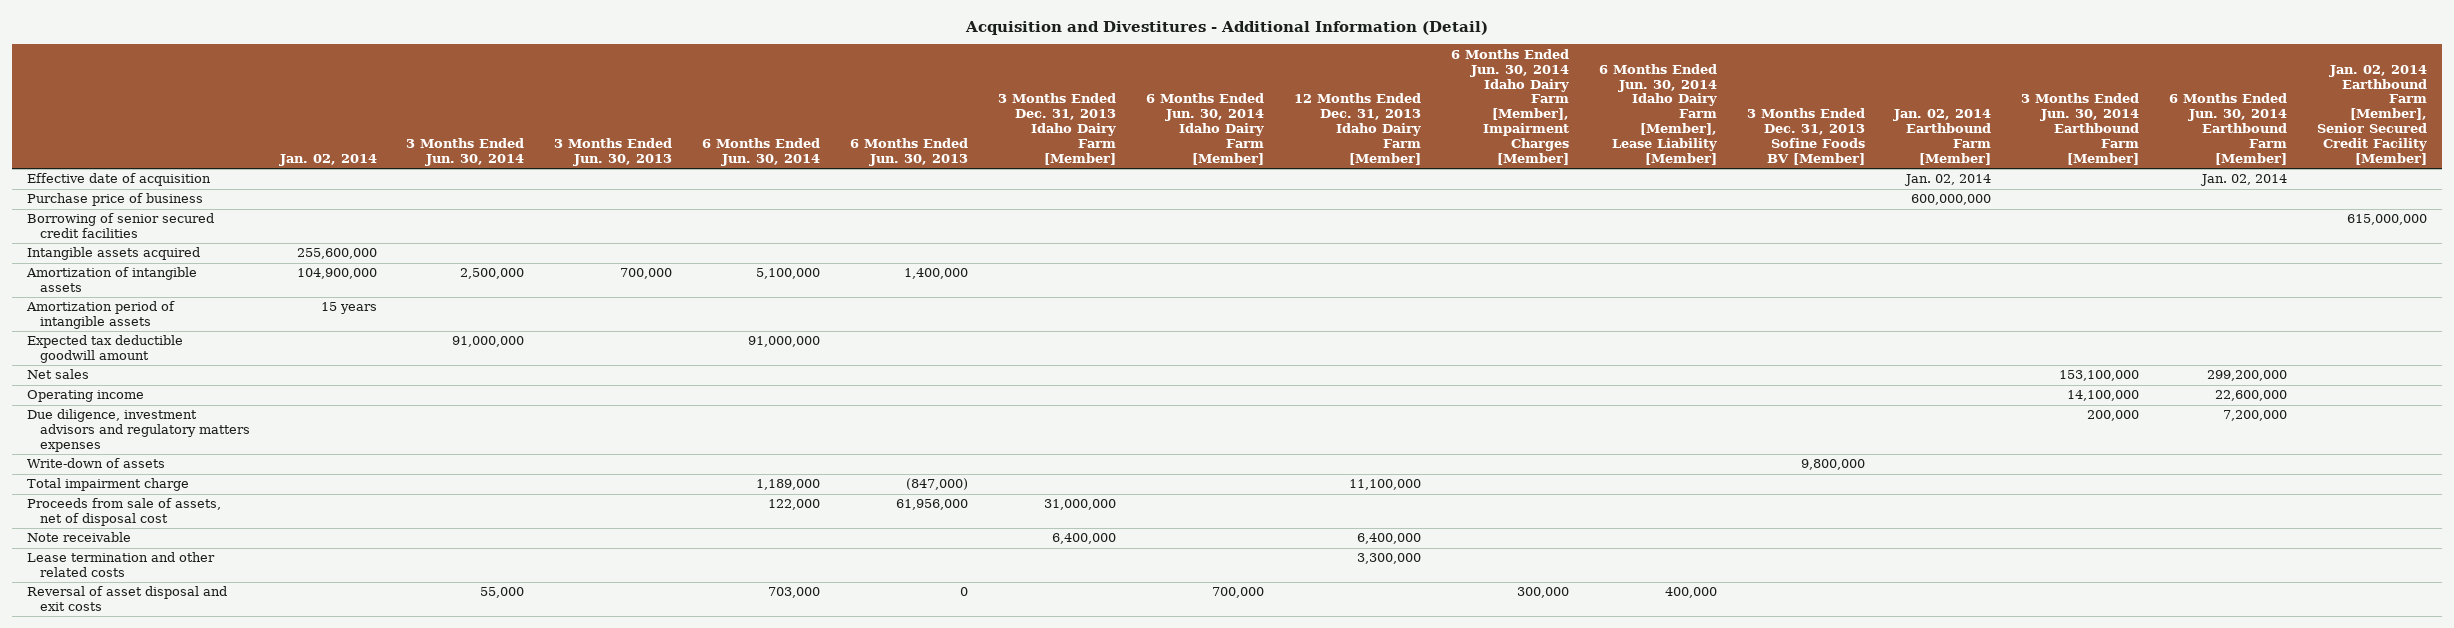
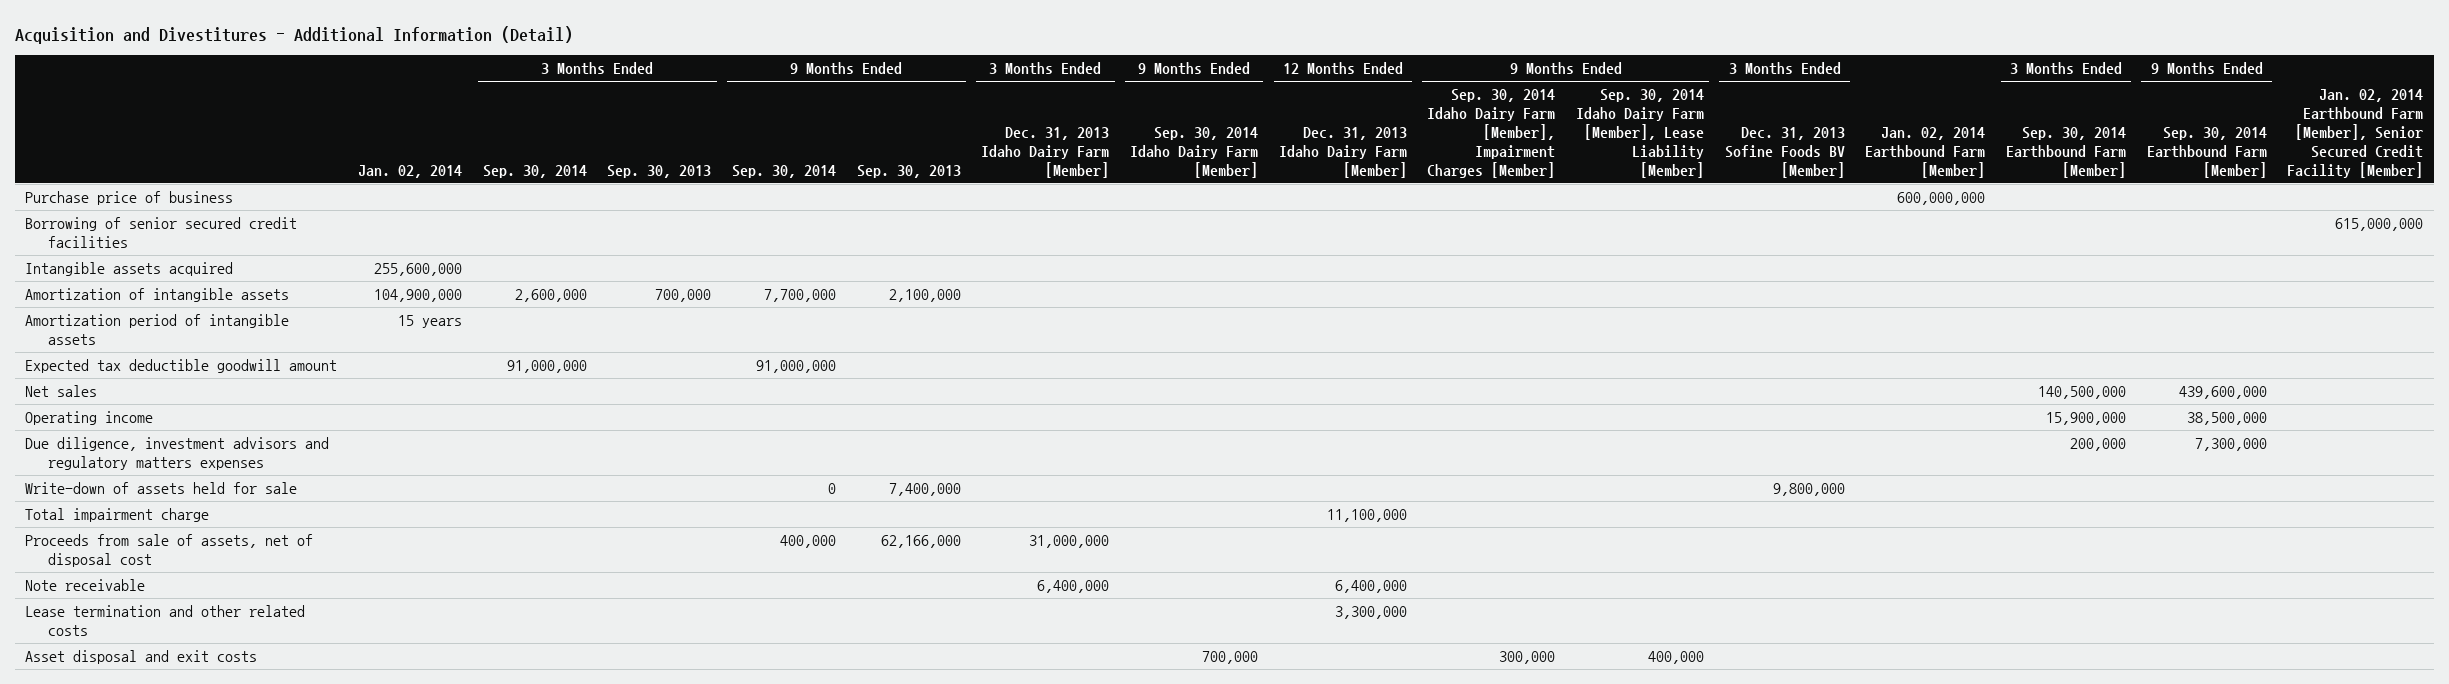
- | Jan. 02, 2014 | 3 Months Ended Jun. 30, 2014 | 3 Months Ended Jun. 30, 2013 | 6 Months Ended Jun. 30, 2014 | 6 Months Ended Jun. 30, 2013 | 3 Months Ended Dec. 31, 2013 Idaho Dairy Farm [Member] | 6 Months Ended Jun. 30, 2014 Idaho Dairy Farm [Member] | 12 Months Ended Dec. 31, 2013 Idaho Dairy Farm [Member] | 6 Months Ended Jun. 30, 2014 Idaho Dairy Farm [Member], Impairment Charges [Member] | 6 Months Ended Jun. 30, 2014 Idaho Dairy Farm [Member], Lease Liability [Member] | 3 Months Ended Dec. 31, 2013 Sofine Foods BV [Member] | Jan. 02, 2014 Earthbound Farm [Member] | 3 Months Ended Jun. 30, 2014 Earthbound Farm [Member] | 6 Months Ended Jun. 30, 2014 Earthbound Farm [Member] | Jan. 02, 2014 Earthbound Farm [Member], Senior Secured Credit Facility [Member]
+ | Jan. 02, 2014 | 3 Months Ended Sep. 30, 2014 | 3 Months Ended Sep. 30, 2013 | 9 Months Ended Sep. 30, 2014 | 9 Months Ended Sep. 30, 2013 | 3 Months Ended Dec. 31, 2013 Idaho Dairy Farm [Member] | 9 Months Ended Sep. 30, 2014 Idaho Dairy Farm [Member] | 12 Months Ended Dec. 31, 2013 Idaho Dairy Farm [Member] | 9 Months Ended Sep. 30, 2014 Idaho Dairy Farm [Member], Impairment Charges [Member] | 9 Months Ended Sep. 30, 2014 Idaho Dairy Farm [Member], Lease Liability [Member] | 3 Months Ended Dec. 31, 2013 Sofine Foods BV [Member] | Jan. 02, 2014 Earthbound Farm [Member] | 3 Months Ended Sep. 30, 2014 Earthbound Farm [Member] | 9 Months Ended Sep. 30, 2014 Earthbound Farm [Member] | Jan. 02, 2014 Earthbound Farm [Member], Senior Secured Credit Facility [Member]
- Effective date of acquisition | | | | | | | | | | | | Jan. 02, 2014 | | Jan. 02, 2014 |
- Write-down of assets | | | | | | | | | | | 9,800,000 | | | |
+ Write-down of assets held for sale | | | | 0 | 7,400,000 | | | | | | 9,800,000 | | | |
- Reversal of asset disposal and exit costs | | 55,000 | | 703,000 | 0 | | 700,000 | | 300,000 | 400,000 | | | | |
+ Asset disposal and exit costs | | | | | | | 700,000 | | 300,000 | 400,000 | | | | |

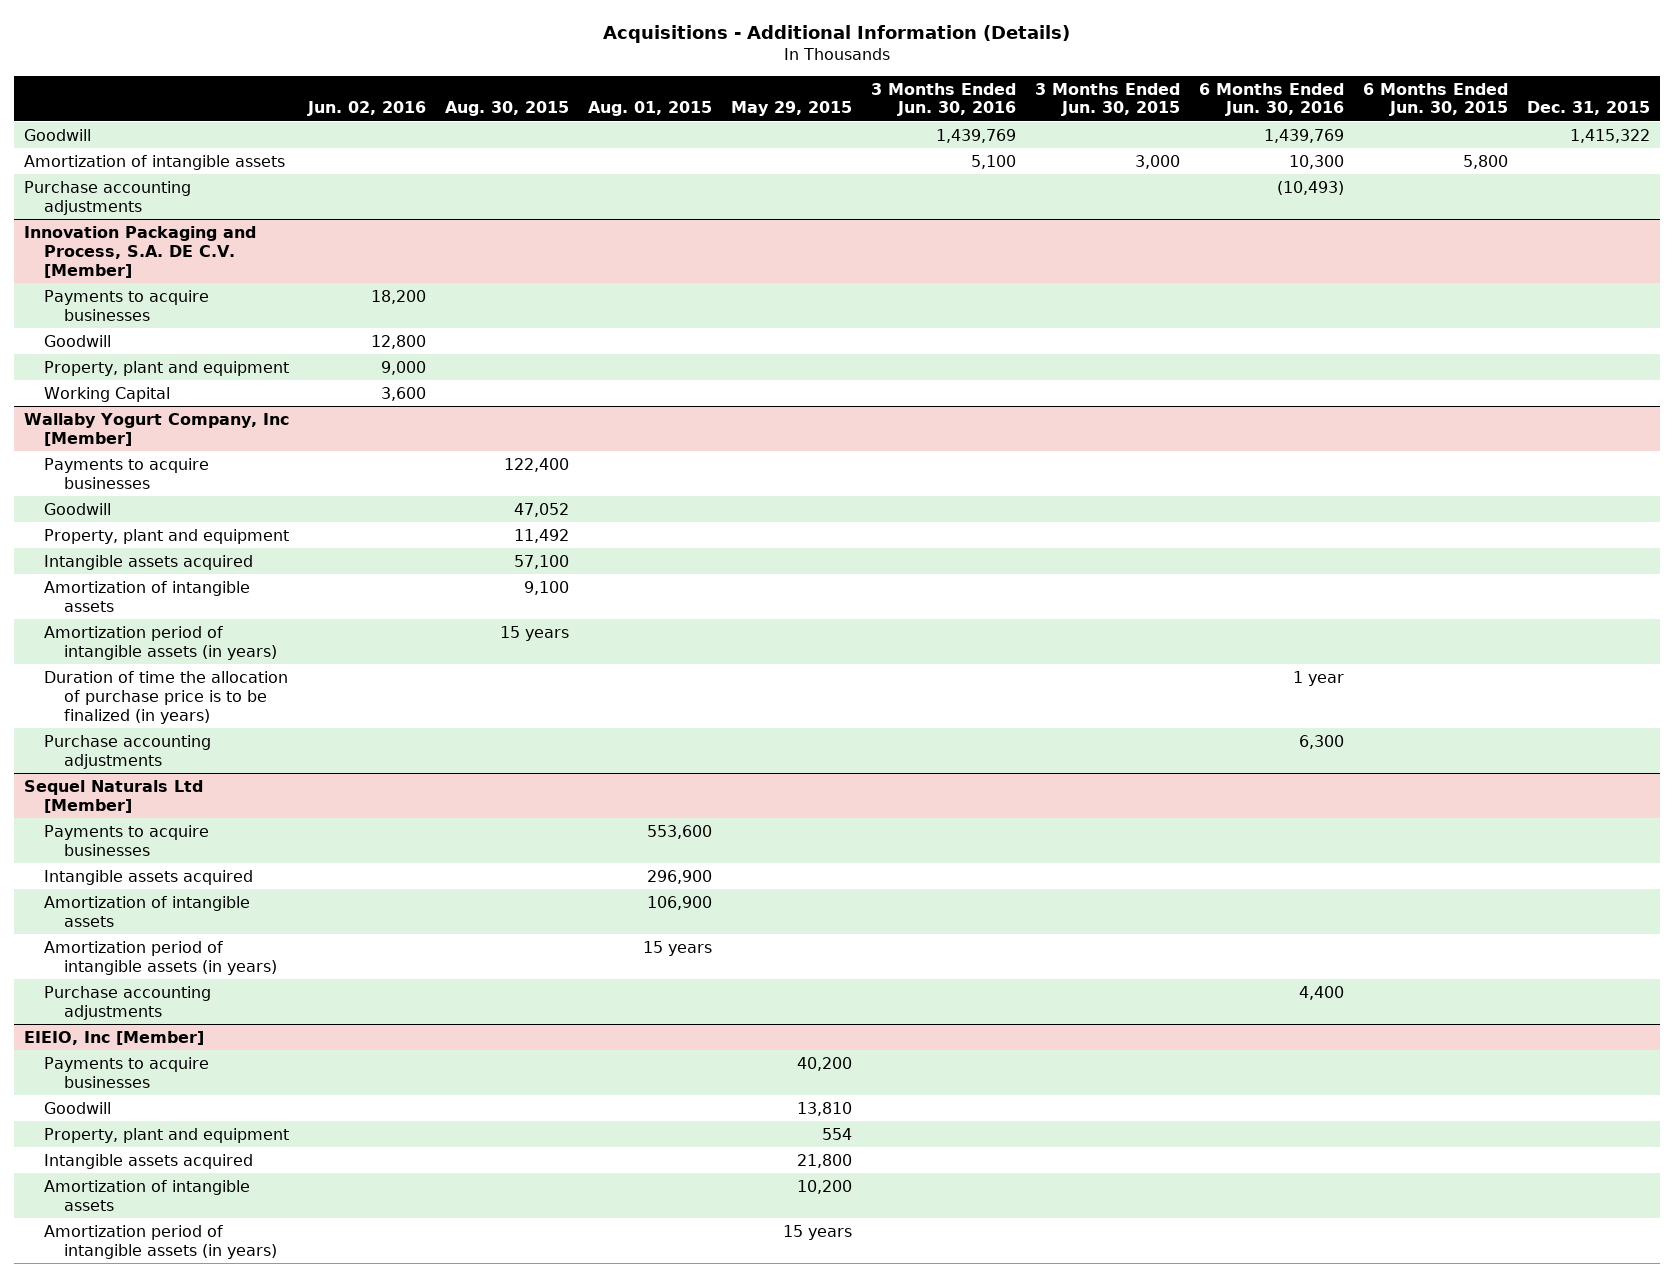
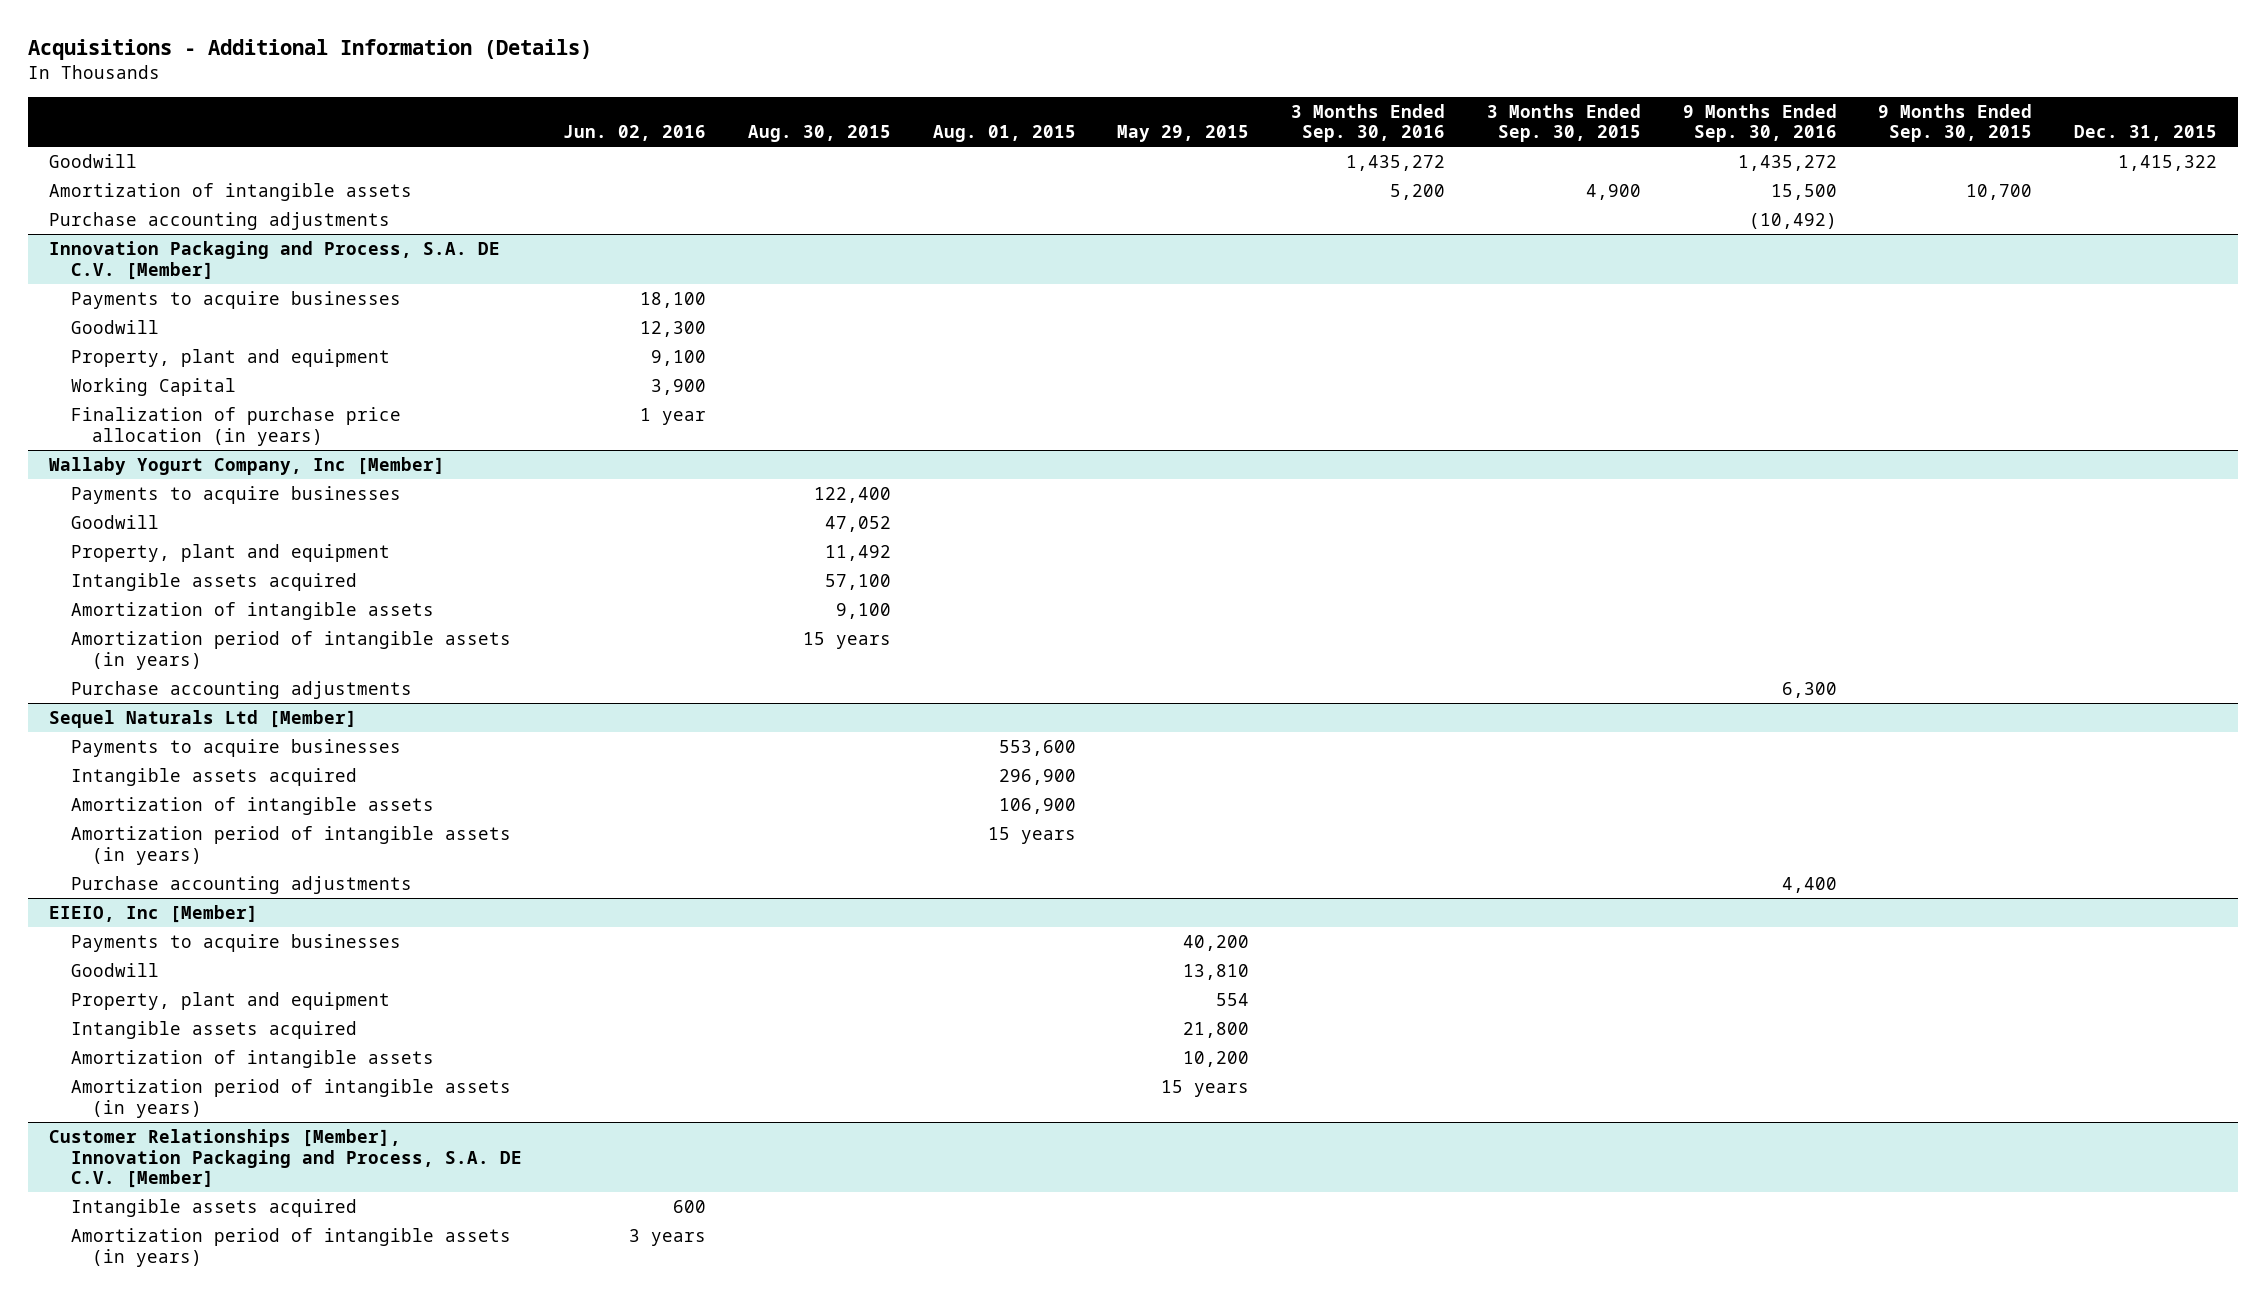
- | Jun. 02, 2016 | Aug. 30, 2015 | Aug. 01, 2015 | May 29, 2015 | 3 Months Ended Jun. 30, 2016 | 3 Months Ended Jun. 30, 2015 | 6 Months Ended Jun. 30, 2016 | 6 Months Ended Jun. 30, 2015 | Dec. 31, 2015
+ | Jun. 02, 2016 | Aug. 30, 2015 | Aug. 01, 2015 | May 29, 2015 | 3 Months Ended Sep. 30, 2016 | 3 Months Ended Sep. 30, 2015 | 9 Months Ended Sep. 30, 2016 | 9 Months Ended Sep. 30, 2015 | Dec. 31, 2015
@ Innovation Packaging and Process, S.A. DE C.V. [Member]
- Payments to acquire businesses | 18,200 | | | | | | | |
- Goodwill | 12,800 | | | | | | | |
- Property, plant and equipment | 9,000 | | | | | | | |
- Working Capital | 3,600 | | | | | | | |
+ Payments to acquire businesses | 18,100 | | | | | | | |
+ Goodwill | 12,300 | | | | | | | |
+ Property, plant and equipment | 9,100 | | | | | | | |
+ Working Capital | 3,900 | | | | | | | |
+ Finalization of purchase price allocation (in years) | 1 year | | | | | | | |
@ Wallaby Yogurt Company, Inc [Member]
- Duration of time the allocation of purchase price is to be finalized (in years) | | | | | | | 1 year | |
+ Customer Relationships [Member], Innovation Packaging and Process, S.A. DE C.V. [Member]
+ Intangible assets acquired | 600 | | | | | | | |
+ Amortization period of intangible assets (in years) | 3 years | | | | | | | |

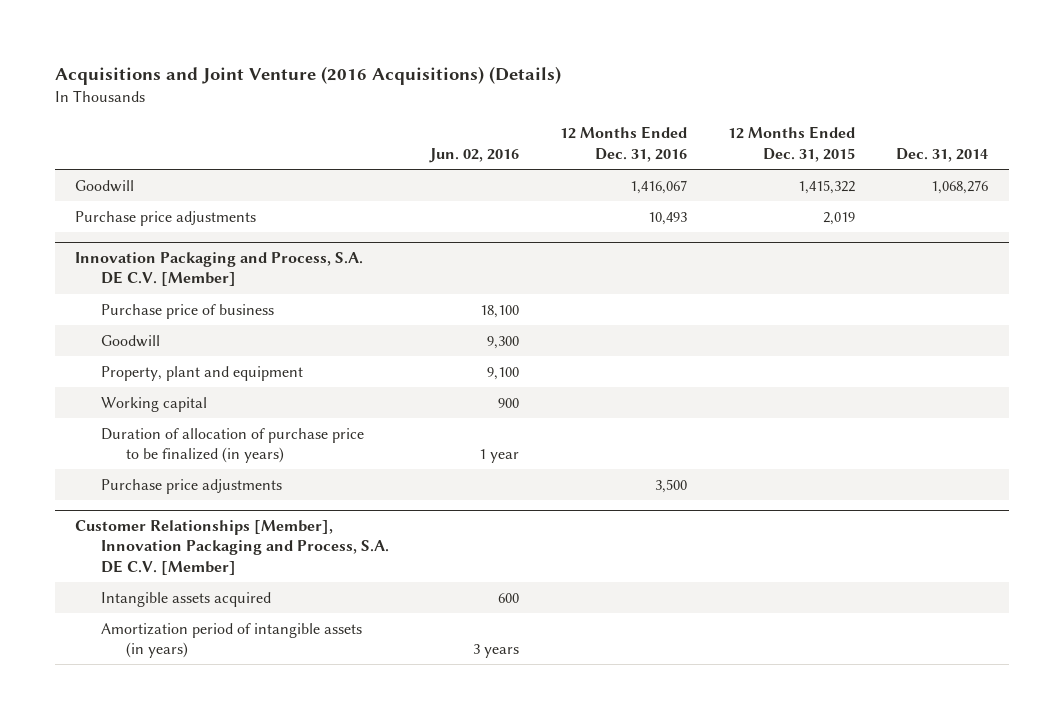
- Acquisitions - Additional Information (Details)
+ Acquisitions and Joint Venture (2016 Acquisitions) (Details)
- | Jun. 02, 2016 | Aug. 30, 2015 | Aug. 01, 2015 | May 29, 2015 | 3 Months Ended Sep. 30, 2016 | 3 Months Ended Sep. 30, 2015 | 9 Months Ended Sep. 30, 2016 | 9 Months Ended Sep. 30, 2015 | Dec. 31, 2015
+ | Jun. 02, 2016 | 12 Months Ended Dec. 31, 2016 | 12 Months Ended Dec. 31, 2015 | Dec. 31, 2014
- Amortization of intangible assets | | | | | 5,200 | 4,900 | 15,500 | 10,700 |
- Purchase accounting adjustments | | | | | | | (10,492) | |
+ Purchase price adjustments | | 10,493 | 2,019 |
@ Innovation Packaging and Process, S.A. DE C.V. [Member]
- Payments to acquire businesses | 18,100 | | | | | | | |
- Goodwill | 12,300 | | | | | | | |
+ Purchase price of business | 18,100 | | |
+ Goodwill | 9,300 | | |
- Working Capital | 3,900 | | | | | | | |
- Finalization of purchase price allocation (in years) | 1 year | | | | | | | |
- Wallaby Yogurt Company, Inc [Member]
- Payments to acquire businesses | | 122,400 | | | | | | |
- Goodwill | | 47,052 | | | | | | |
- Property, plant and equipment | | 11,492 | | | | | | |
- Intangible assets acquired | | 57,100 | | | | | | |
- Amortization of intangible assets | | 9,100 | | | | | | |
- Amortization period of intangible assets (in years) | | 15 years | | | | | | |
- Purchase accounting adjustments | | | | | | | 6,300 | |
- Sequel Naturals Ltd [Member]
- Payments to acquire businesses | | | 553,600 | | | | | |
- Intangible assets acquired | | | 296,900 | | | | | |
- Amortization of intangible assets | | | 106,900 | | | | | |
- Amortization period of intangible assets (in years) | | | 15 years | | | | | |
- Purchase accounting adjustments | | | | | | | 4,400 | |
- EIEIO, Inc [Member]
- Payments to acquire businesses | | | | 40,200 | | | | |
- Goodwill | | | | 13,810 | | | | |
- Property, plant and equipment | | | | 554 | | | | |
- Intangible assets acquired | | | | 21,800 | | | | |
- Amortization of intangible assets | | | | 10,200 | | | | |
- Amortization period of intangible assets (in years) | | | | 15 years | | | | |
@ Innovation Packaging and Process, S.A. DE C.V. [Member]
+ Working capital | 900 | | |
+ Duration of allocation of purchase price to be finalized (in years) | 1 year | | |
+ Purchase price adjustments | | 3,500 | |

